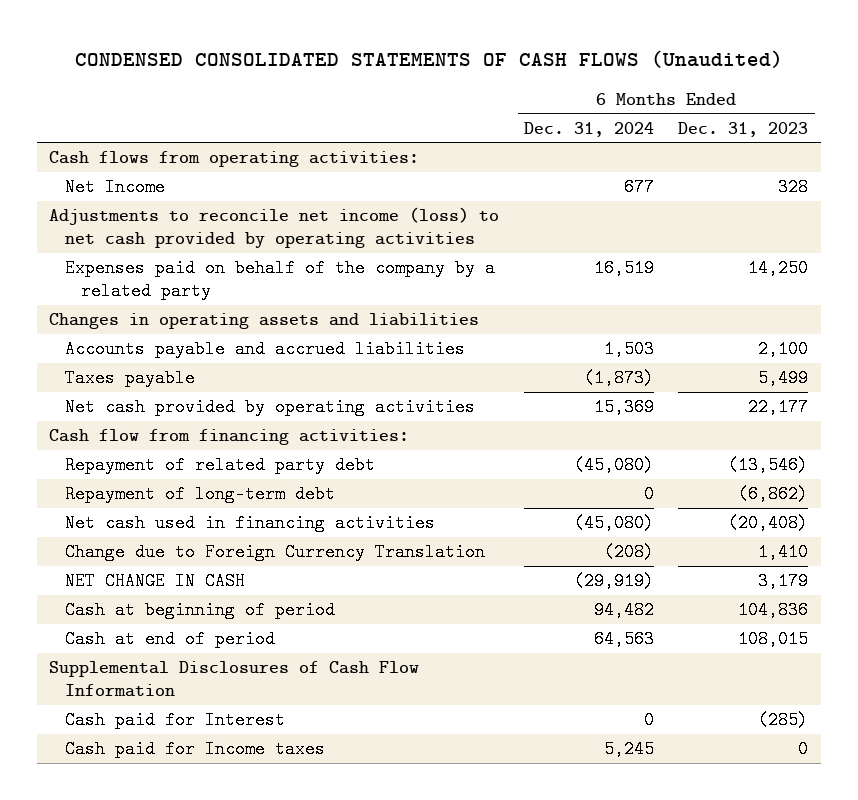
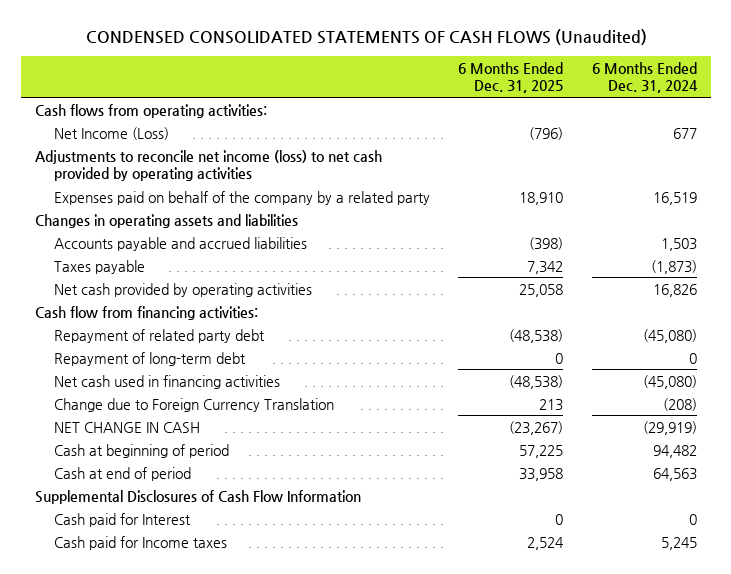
- | 6 Months Ended Dec. 31, 2024 | 6 Months Ended Dec. 31, 2023
+ | 6 Months Ended Dec. 31, 2025 | 6 Months Ended Dec. 31, 2024
- Net Income | 677 | 328
+ Net Income (Loss) | (796) | 677
- Net cash provided by operating activities | 15,369 | 22,177
+ Net cash provided by operating activities | 25,058 | 16,826

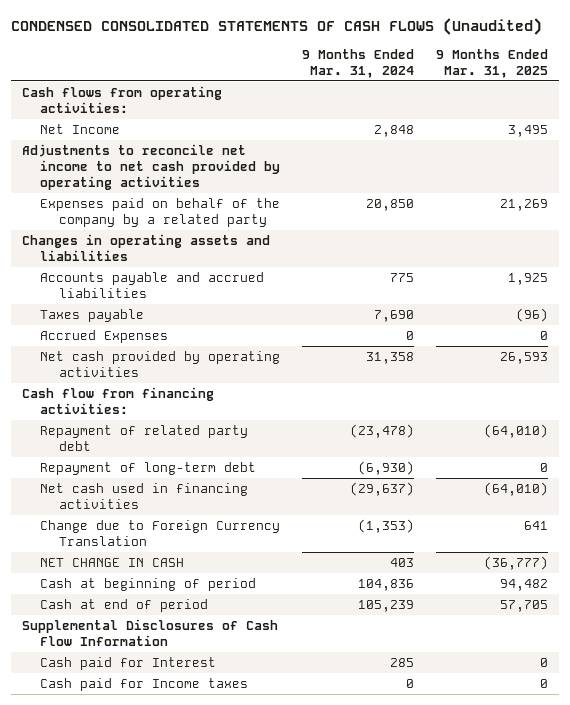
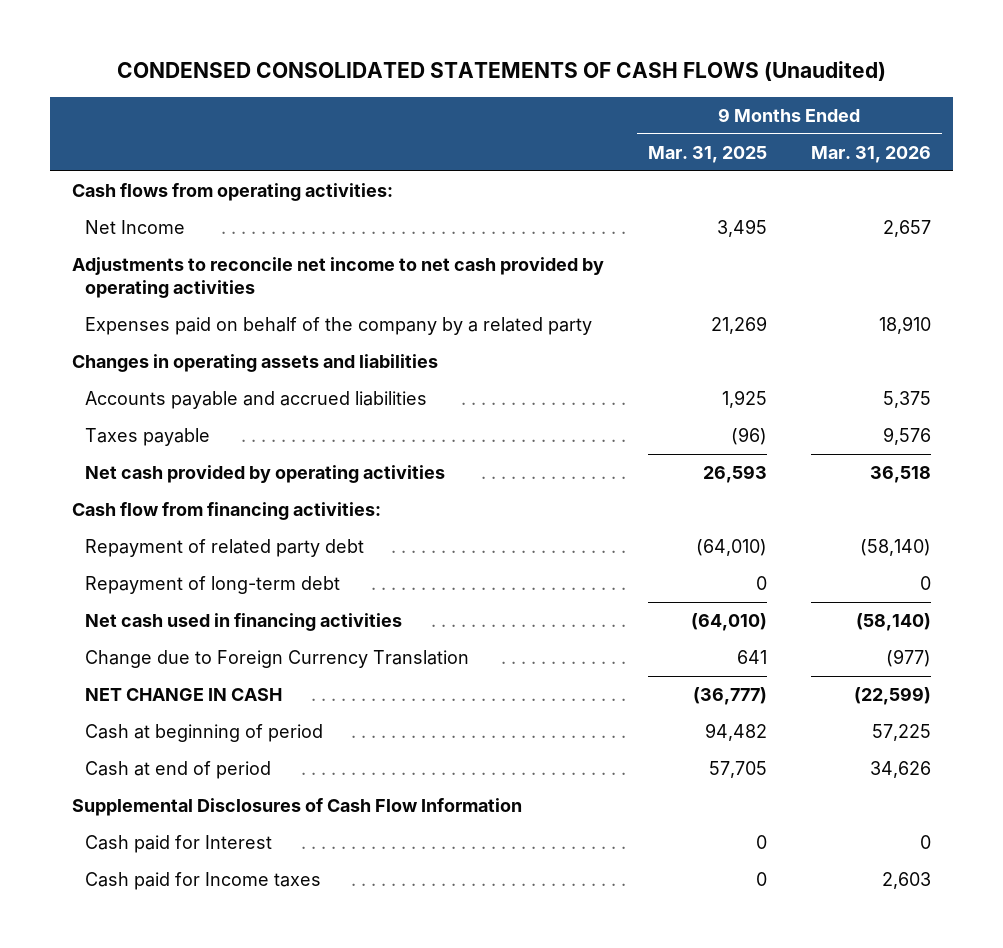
- | 9 Months Ended Mar. 31, 2024 | 9 Months Ended Mar. 31, 2025
+ | 9 Months Ended Mar. 31, 2025 | 9 Months Ended Mar. 31, 2026
- Accrued Expenses | 0 | 0

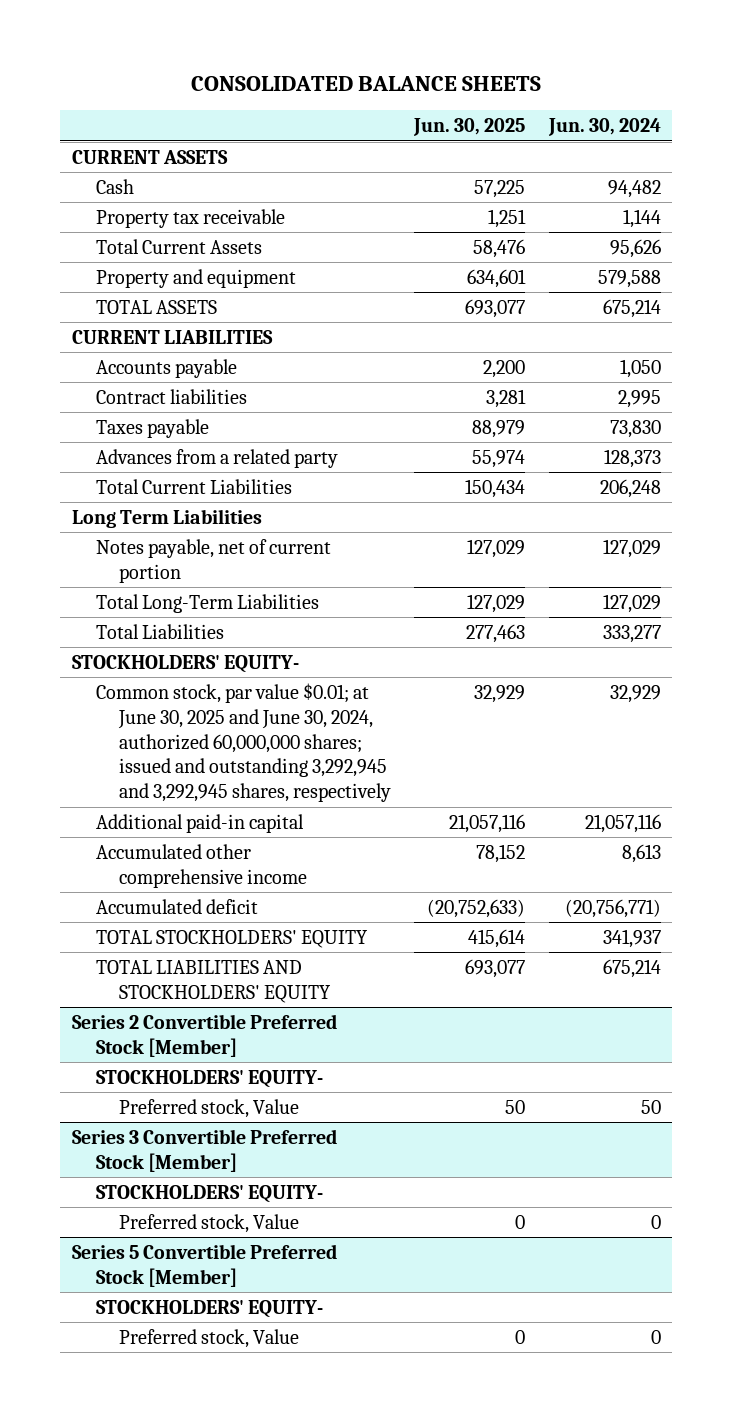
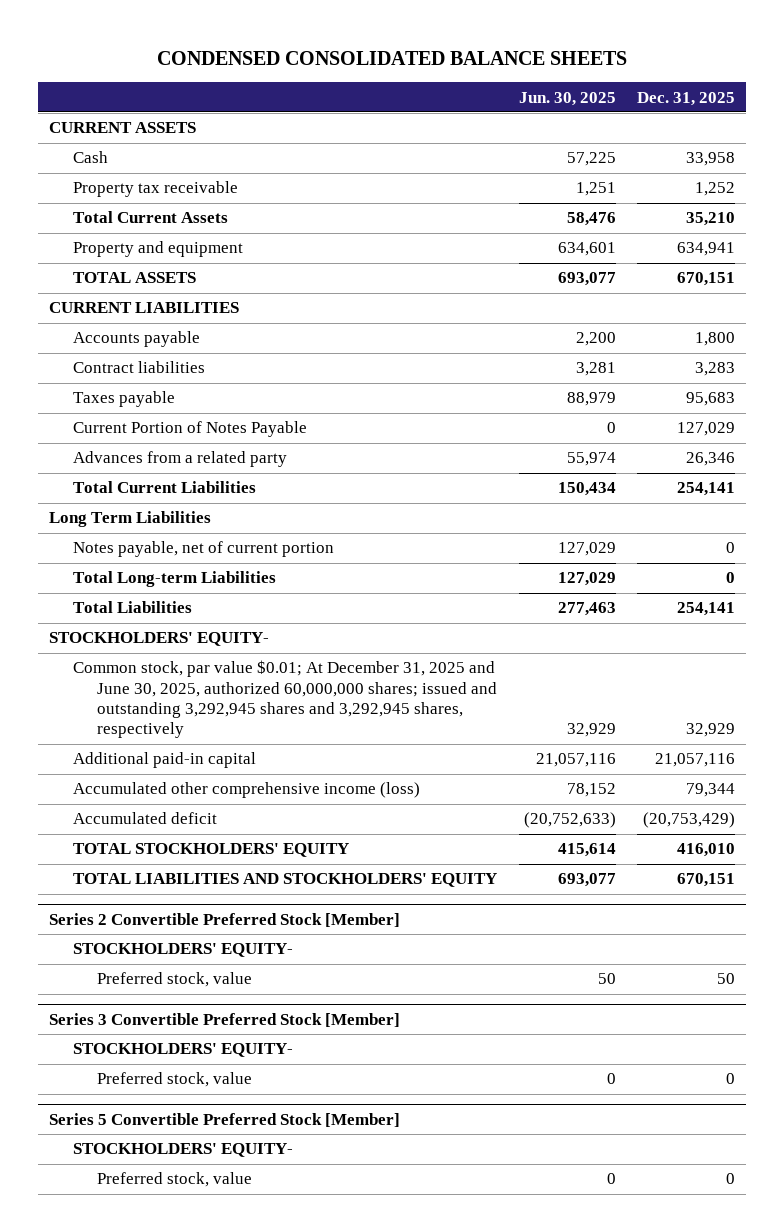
- CONSOLIDATED BALANCE SHEETS
+ CONDENSED CONSOLIDATED BALANCE SHEETS
- | Jun. 30, 2025 | Jun. 30, 2024
+ | Jun. 30, 2025 | Dec. 31, 2025
+ Current Portion of Notes Payable | 0 | 127,029
- Total Long-Term Liabilities | 127,029 | 127,029
+ Total Long-term Liabilities | 127,029 | 0
- Common stock, par value $0.01; at June 30, 2025 and June 30, 2024, authorized 60,000,000 shares; issued and outstanding 3,292,945 and 3,292,945 shares, respectively | 32,929 | 32,929
+ Common stock, par value $0.01; At December 31, 2025 and June 30, 2025, authorized 60,000,000 shares; issued and outstanding 3,292,945 shares and 3,292,945 shares, respectively | 32,929 | 32,929
- Accumulated other comprehensive income | 78,152 | 8,613
+ Accumulated other comprehensive income (loss) | 78,152 | 79,344
@ Series 2 Convertible Preferred Stock [Member]
- Preferred stock, Value | 50 | 50
+ Preferred stock, value | 50 | 50
@ Series 3 Convertible Preferred Stock [Member]
- Preferred stock, Value | 0 | 0
+ Preferred stock, value | 0 | 0
@ Series 5 Convertible Preferred Stock [Member]
- Preferred stock, Value | 0 | 0
+ Preferred stock, value | 0 | 0

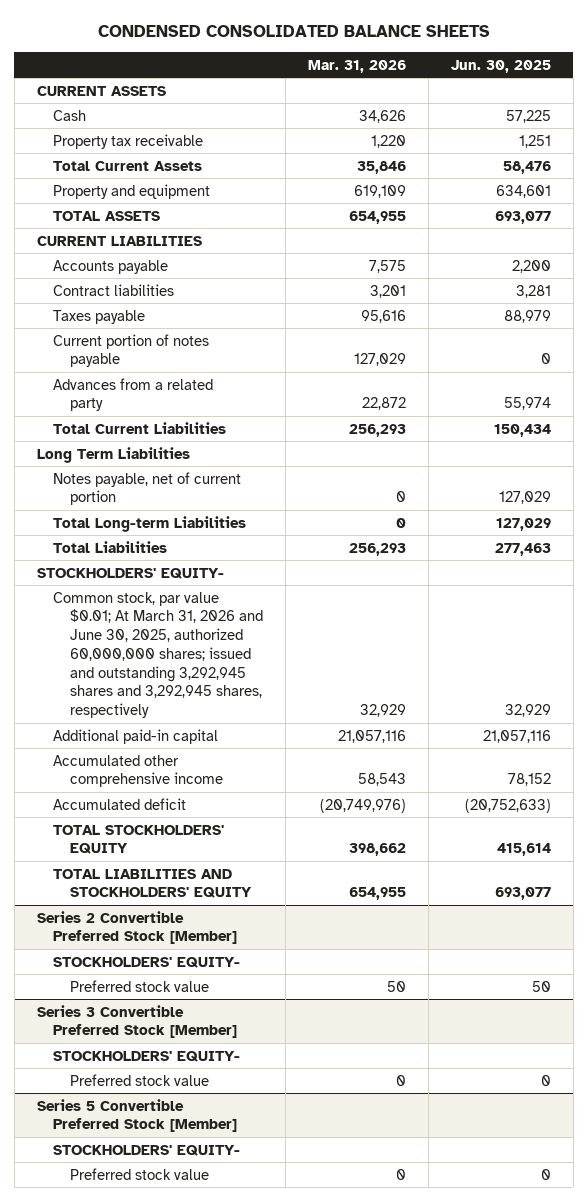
- | Jun. 30, 2025 | Dec. 31, 2025
+ | Mar. 31, 2026 | Jun. 30, 2025
- Current Portion of Notes Payable | 0 | 127,029
+ Current portion of notes payable | 127,029 | 0
- Common stock, par value $0.01; At December 31, 2025 and June 30, 2025, authorized 60,000,000 shares; issued and outstanding 3,292,945 shares and 3,292,945 shares, respectively | 32,929 | 32,929
+ Common stock, par value $0.01; At March 31, 2026 and June 30, 2025, authorized 60,000,000 shares; issued and outstanding 3,292,945 shares and 3,292,945 shares, respectively | 32,929 | 32,929
- Accumulated other comprehensive income (loss) | 78,152 | 79,344
+ Accumulated other comprehensive income | 58,543 | 78,152
@ Series 2 Convertible Preferred Stock [Member]
- Preferred stock, value | 50 | 50
+ Preferred stock value | 50 | 50
@ Series 3 Convertible Preferred Stock [Member]
- Preferred stock, value | 0 | 0
+ Preferred stock value | 0 | 0
@ Series 5 Convertible Preferred Stock [Member]
- Preferred stock, value | 0 | 0
+ Preferred stock value | 0 | 0

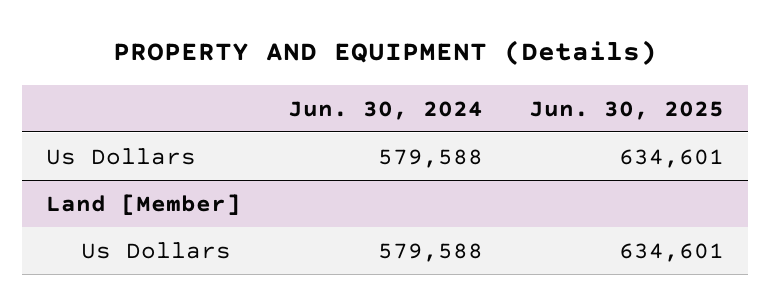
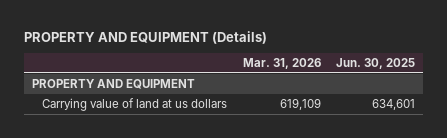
- | Jun. 30, 2024 | Jun. 30, 2025
+ | Mar. 31, 2026 | Jun. 30, 2025
- Us Dollars | 579,588 | 634,601
- Land [Member]
- Us Dollars | 579,588 | 634,601
+ PROPERTY AND EQUIPMENT
+ Carrying value of land at us dollars | 619,109 | 634,601

